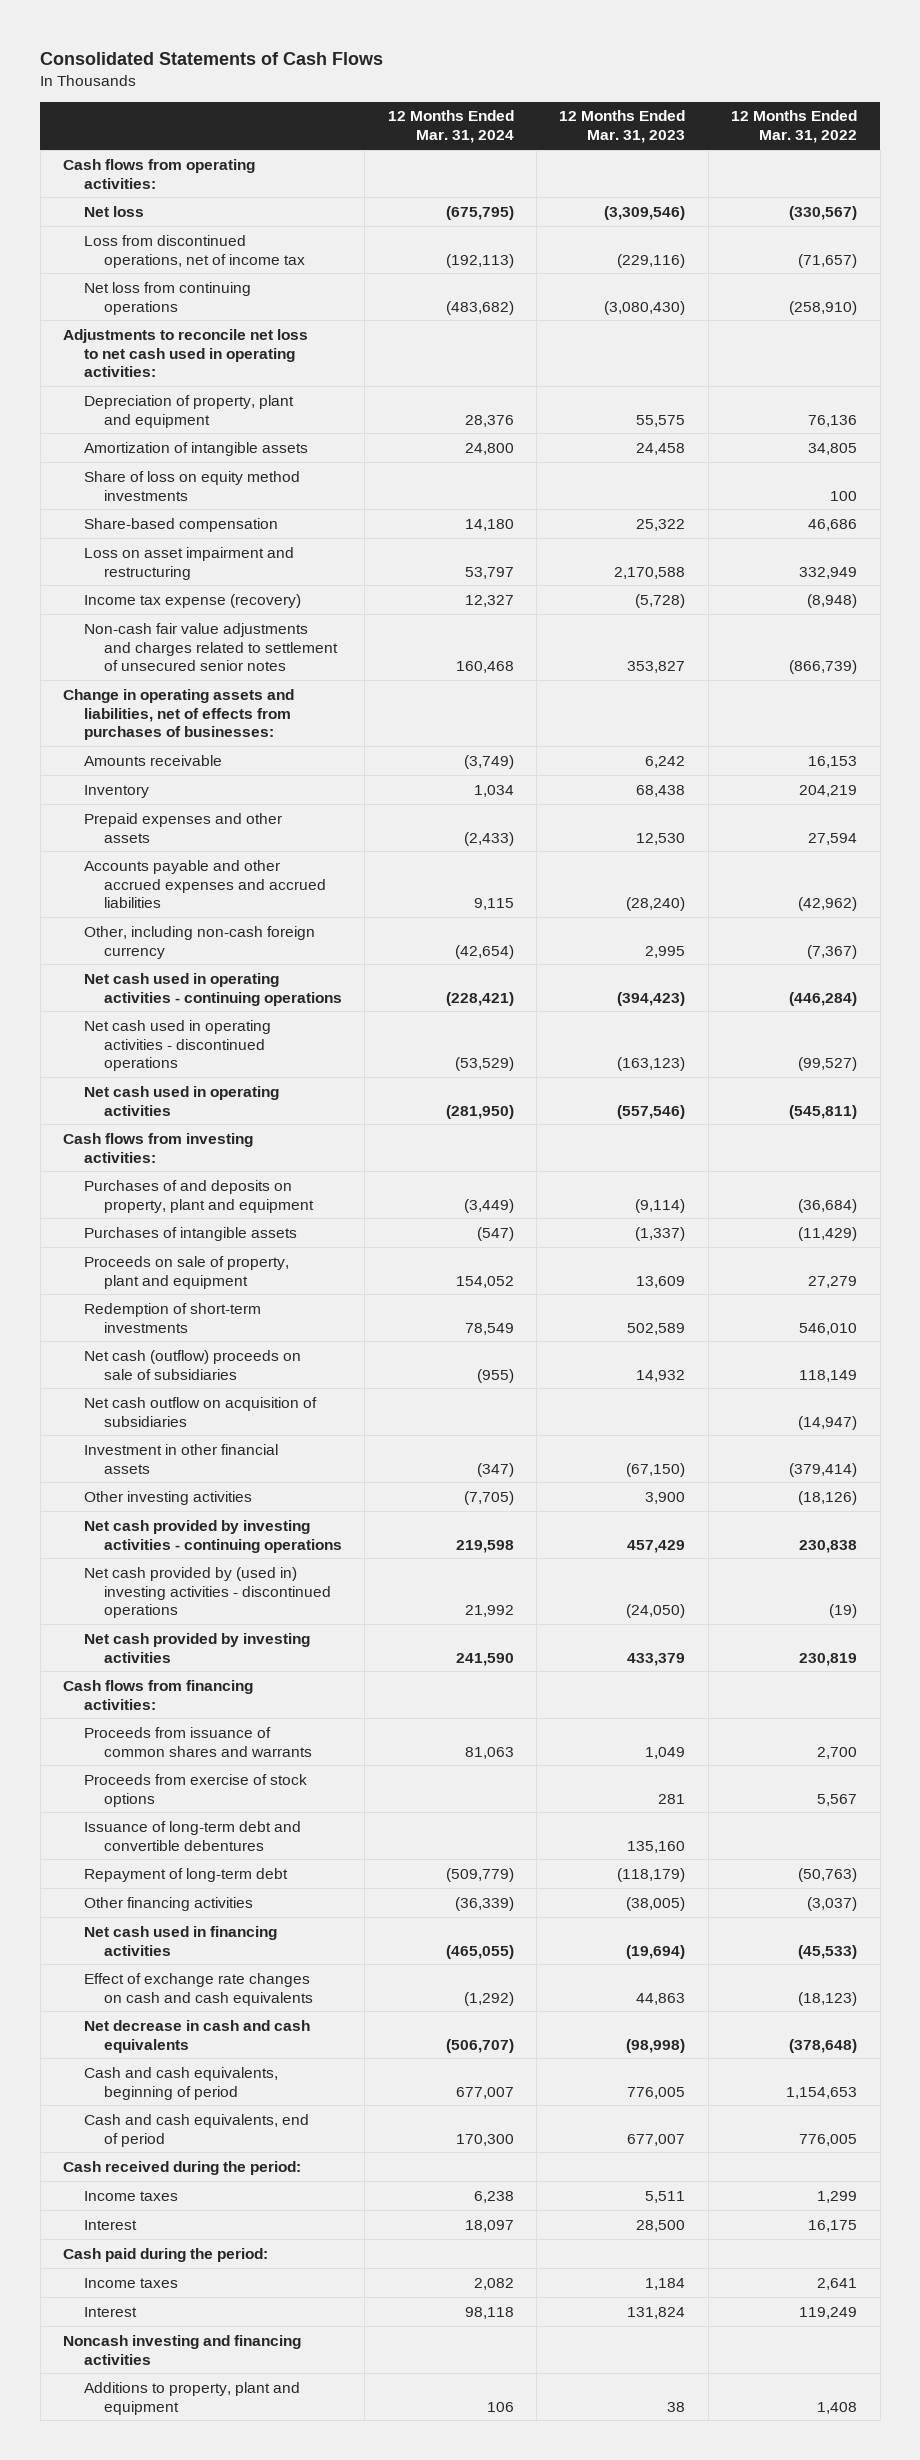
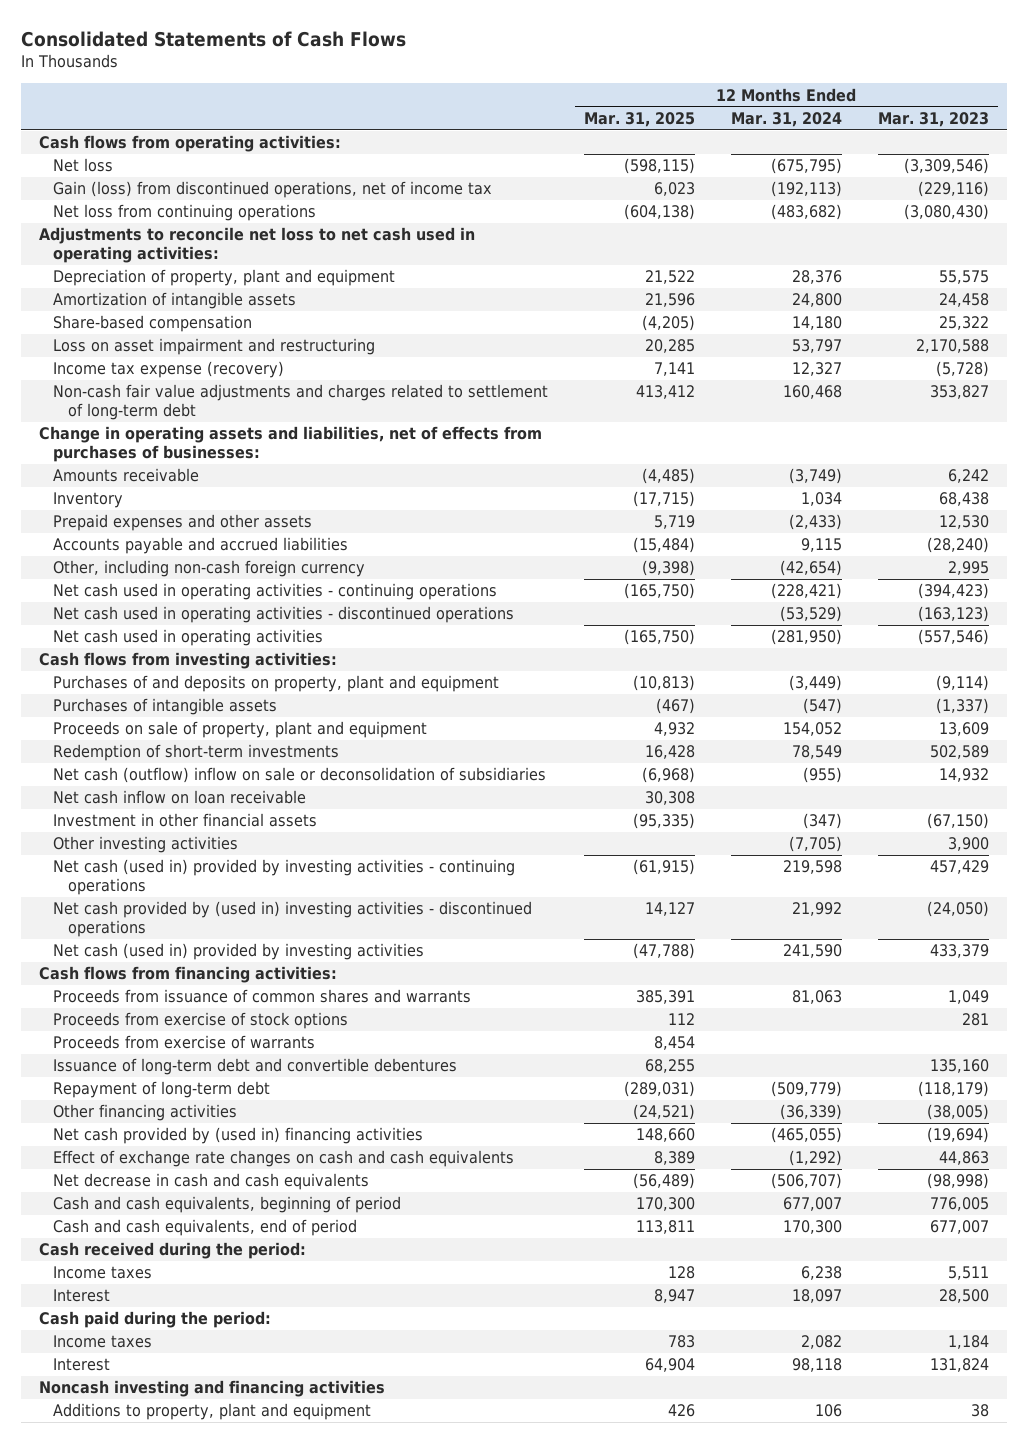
- | 12 Months Ended Mar. 31, 2024 | 12 Months Ended Mar. 31, 2023 | 12 Months Ended Mar. 31, 2022
+ | 12 Months Ended Mar. 31, 2025 | 12 Months Ended Mar. 31, 2024 | 12 Months Ended Mar. 31, 2023
- Loss from discontinued operations, net of income tax | (192,113) | (229,116) | (71,657)
+ Gain (loss) from discontinued operations, net of income tax | 6,023 | (192,113) | (229,116)
- Share of loss on equity method investments | | | 100
- Non-cash fair value adjustments and charges related to settlement of unsecured senior notes | 160,468 | 353,827 | (866,739)
+ Non-cash fair value adjustments and charges related to settlement of long-term debt | 413,412 | 160,468 | 353,827
- Accounts payable and other accrued expenses and accrued liabilities | 9,115 | (28,240) | (42,962)
+ Accounts payable and accrued liabilities | (15,484) | 9,115 | (28,240)
- Net cash (outflow) proceeds on sale of subsidiaries | (955) | 14,932 | 118,149
- Net cash outflow on acquisition of subsidiaries | | | (14,947)
+ Net cash (outflow) inflow on sale or deconsolidation of subsidiaries | (6,968) | (955) | 14,932
+ Net cash inflow on loan receivable | 30,308 | |
- Net cash provided by investing activities - continuing operations | 219,598 | 457,429 | 230,838
+ Net cash (used in) provided by investing activities - continuing operations | (61,915) | 219,598 | 457,429
- Net cash provided by investing activities | 241,590 | 433,379 | 230,819
+ Net cash (used in) provided by investing activities | (47,788) | 241,590 | 433,379
+ Proceeds from exercise of warrants | 8,454 | |
- Net cash used in financing activities | (465,055) | (19,694) | (45,533)
+ Net cash provided by (used in) financing activities | 148,660 | (465,055) | (19,694)

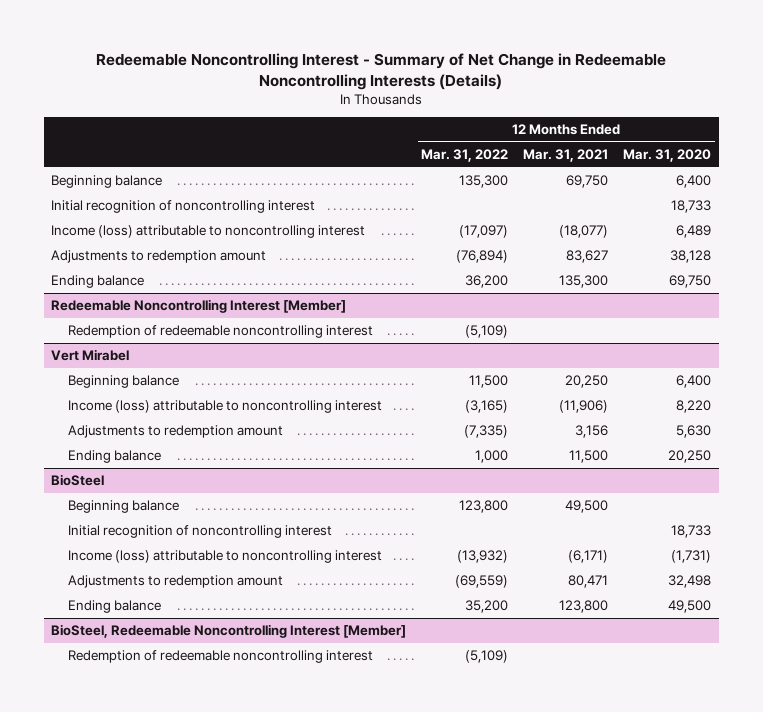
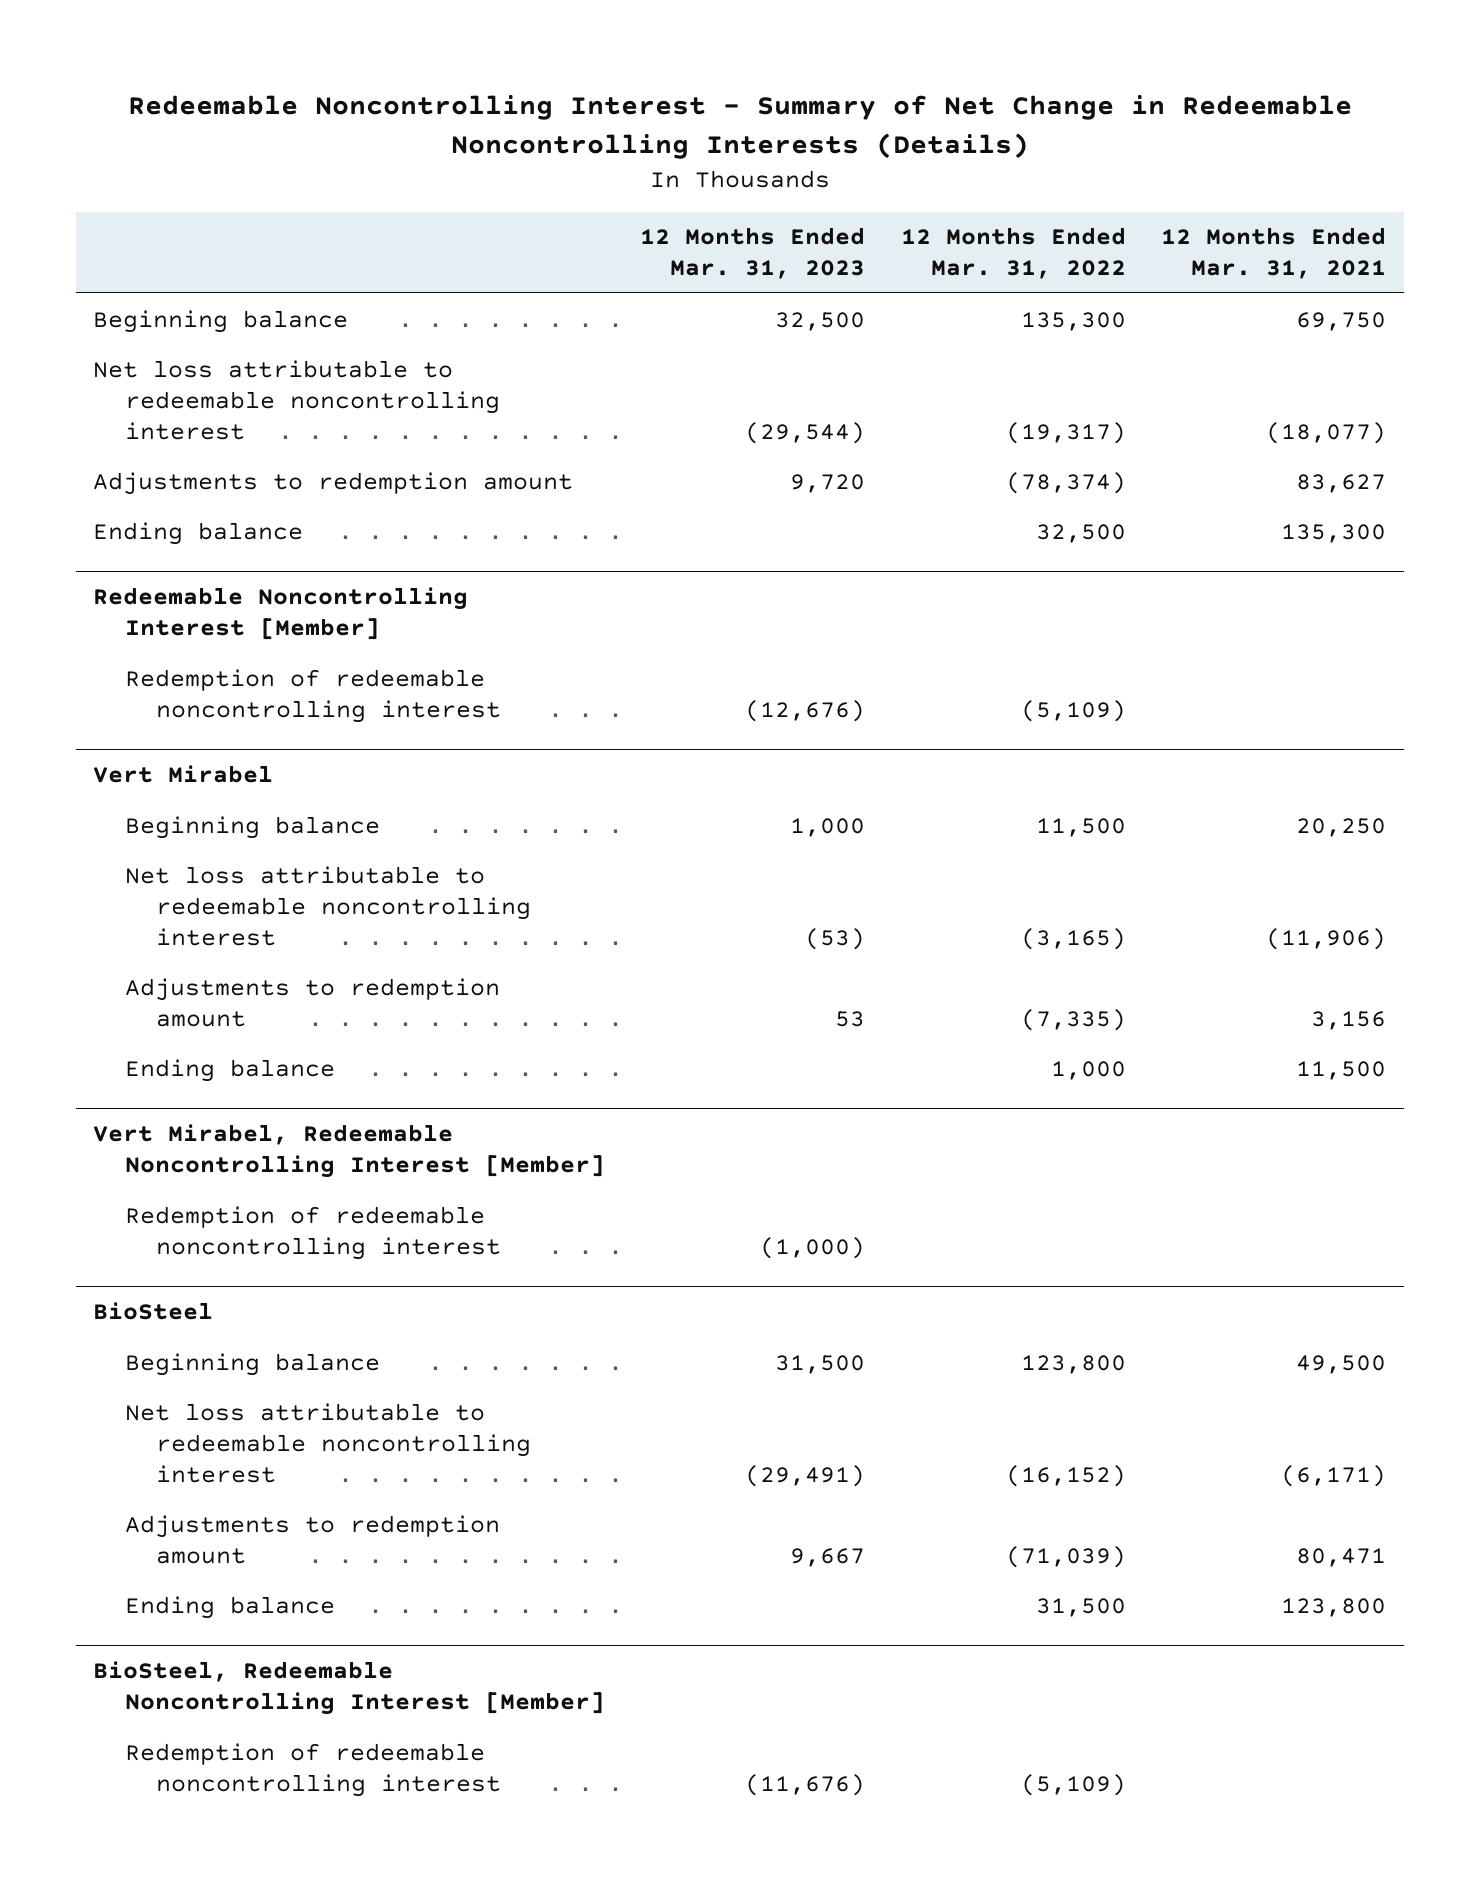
- | 12 Months Ended Mar. 31, 2022 | 12 Months Ended Mar. 31, 2021 | 12 Months Ended Mar. 31, 2020
+ | 12 Months Ended Mar. 31, 2023 | 12 Months Ended Mar. 31, 2022 | 12 Months Ended Mar. 31, 2021
- Initial recognition of noncontrolling interest | | | 18,733
- Income (loss) attributable to noncontrolling interest | (17,097) | (18,077) | 6,489
- Adjustments to redemption amount | (76,894) | 83,627 | 38,128
- Ending balance | 36,200 | 135,300 | 69,750
+ Net loss attributable to redeemable noncontrolling interest | (29,544) | (19,317) | (18,077)
+ Adjustments to redemption amount | 9,720 | (78,374) | 83,627
+ Ending balance | | 32,500 | 135,300
@ Vert Mirabel
- Income (loss) attributable to noncontrolling interest | (3,165) | (11,906) | 8,220
+ Net loss attributable to redeemable noncontrolling interest | (53) | (3,165) | (11,906)
+ Vert Mirabel, Redeemable Noncontrolling Interest [Member]
+ Redemption of redeemable noncontrolling interest | (1,000) | |
@ BioSteel
- Initial recognition of noncontrolling interest | | | 18,733
- Income (loss) attributable to noncontrolling interest | (13,932) | (6,171) | (1,731)
- Adjustments to redemption amount | (69,559) | 80,471 | 32,498
- Ending balance | 35,200 | 123,800 | 49,500
+ Net loss attributable to redeemable noncontrolling interest | (29,491) | (16,152) | (6,171)
+ Adjustments to redemption amount | 9,667 | (71,039) | 80,471
+ Ending balance | | 31,500 | 123,800

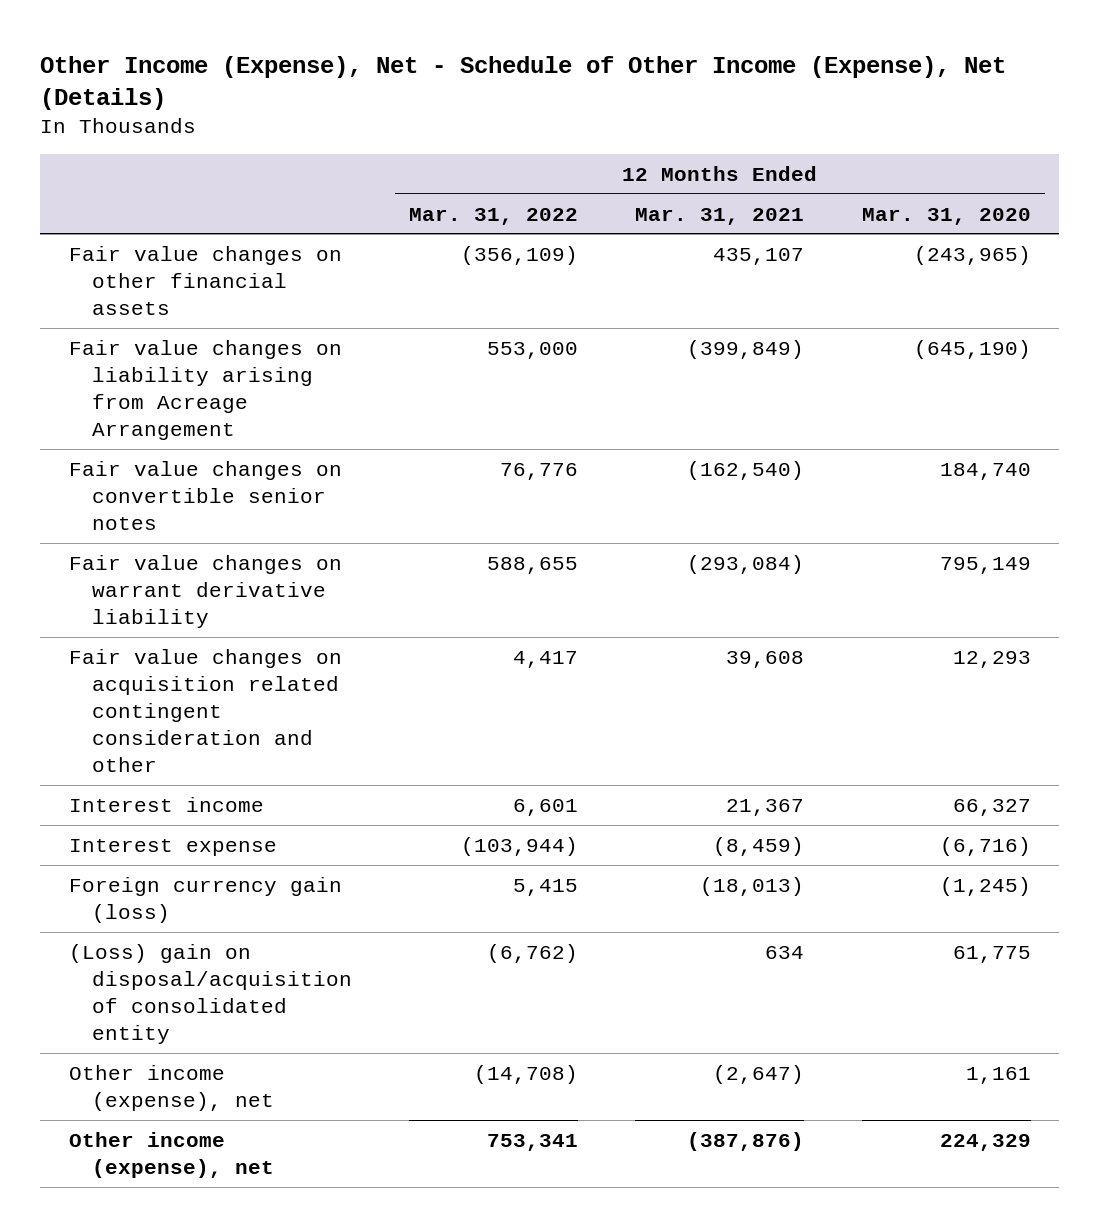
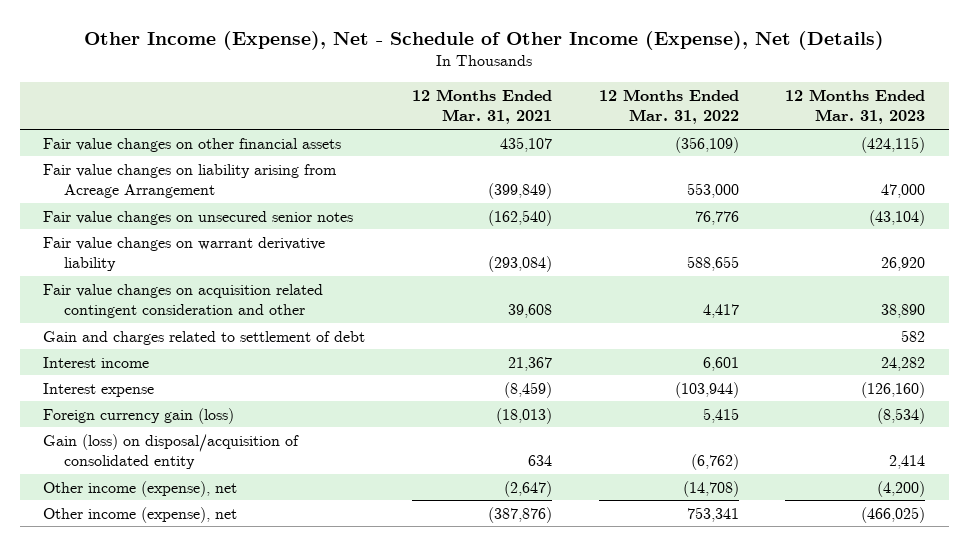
- | 12 Months Ended Mar. 31, 2022 | 12 Months Ended Mar. 31, 2021 | 12 Months Ended Mar. 31, 2020
+ | 12 Months Ended Mar. 31, 2021 | 12 Months Ended Mar. 31, 2022 | 12 Months Ended Mar. 31, 2023
- Fair value changes on convertible senior notes | 76,776 | (162,540) | 184,740
+ Fair value changes on unsecured senior notes | (162,540) | 76,776 | (43,104)
+ Gain and charges related to settlement of debt | | | 582
- (Loss) gain on disposal/acquisition of consolidated entity | (6,762) | 634 | 61,775
+ Gain (loss) on disposal/acquisition of consolidated entity | 634 | (6,762) | 2,414

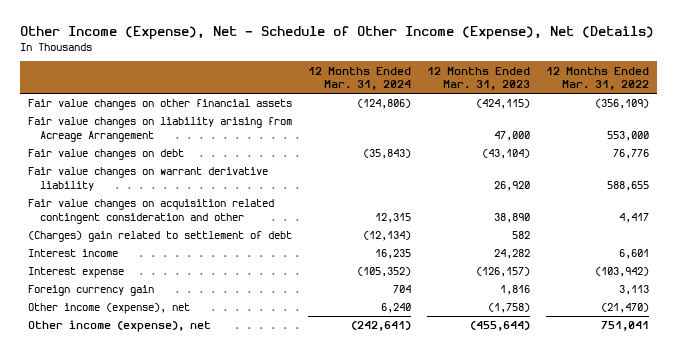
- | 12 Months Ended Mar. 31, 2021 | 12 Months Ended Mar. 31, 2022 | 12 Months Ended Mar. 31, 2023
+ | 12 Months Ended Mar. 31, 2024 | 12 Months Ended Mar. 31, 2023 | 12 Months Ended Mar. 31, 2022
- Fair value changes on unsecured senior notes | (162,540) | 76,776 | (43,104)
+ Fair value changes on debt | (35,843) | (43,104) | 76,776
- Gain and charges related to settlement of debt | | | 582
+ (Charges) gain related to settlement of debt | (12,134) | 582 |
- Interest expense | (8,459) | (103,944) | (126,160)
- Foreign currency gain (loss) | (18,013) | 5,415 | (8,534)
- Gain (loss) on disposal/acquisition of consolidated entity | 634 | (6,762) | 2,414
- Other income (expense), net | (2,647) | (14,708) | (4,200)
- Other income (expense), net | (387,876) | 753,341 | (466,025)
+ Interest expense | (105,352) | (126,157) | (103,942)
+ Foreign currency gain | 704 | 1,816 | 3,113
+ Other income (expense), net | 6,240 | (1,758) | (21,470)
+ Other income (expense), net | (242,641) | (455,644) | 751,041

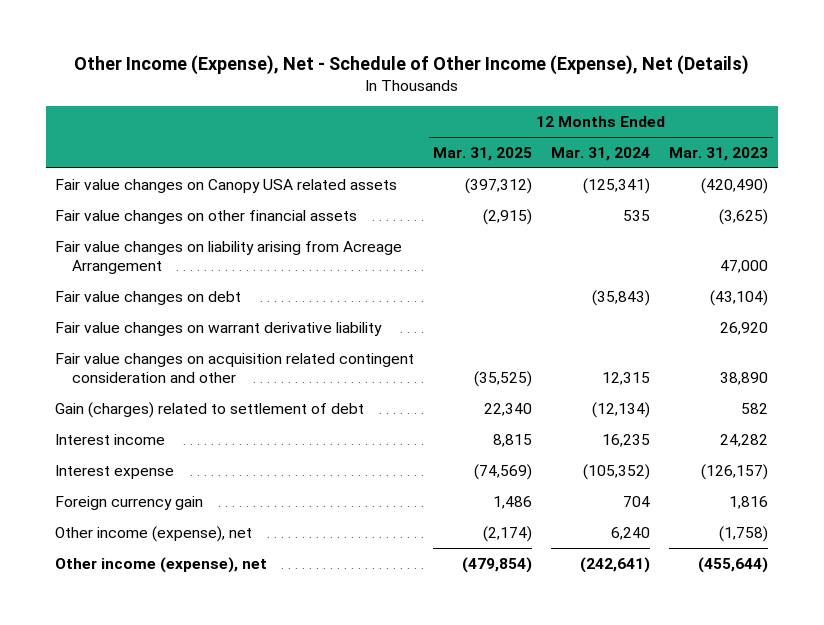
- | 12 Months Ended Mar. 31, 2024 | 12 Months Ended Mar. 31, 2023 | 12 Months Ended Mar. 31, 2022
+ | 12 Months Ended Mar. 31, 2025 | 12 Months Ended Mar. 31, 2024 | 12 Months Ended Mar. 31, 2023
- Fair value changes on other financial assets | (124,806) | (424,115) | (356,109)
+ Fair value changes on Canopy USA related assets | (397,312) | (125,341) | (420,490)
+ Fair value changes on other financial assets | (2,915) | 535 | (3,625)
- (Charges) gain related to settlement of debt | (12,134) | 582 |
+ Gain (charges) related to settlement of debt | 22,340 | (12,134) | 582

